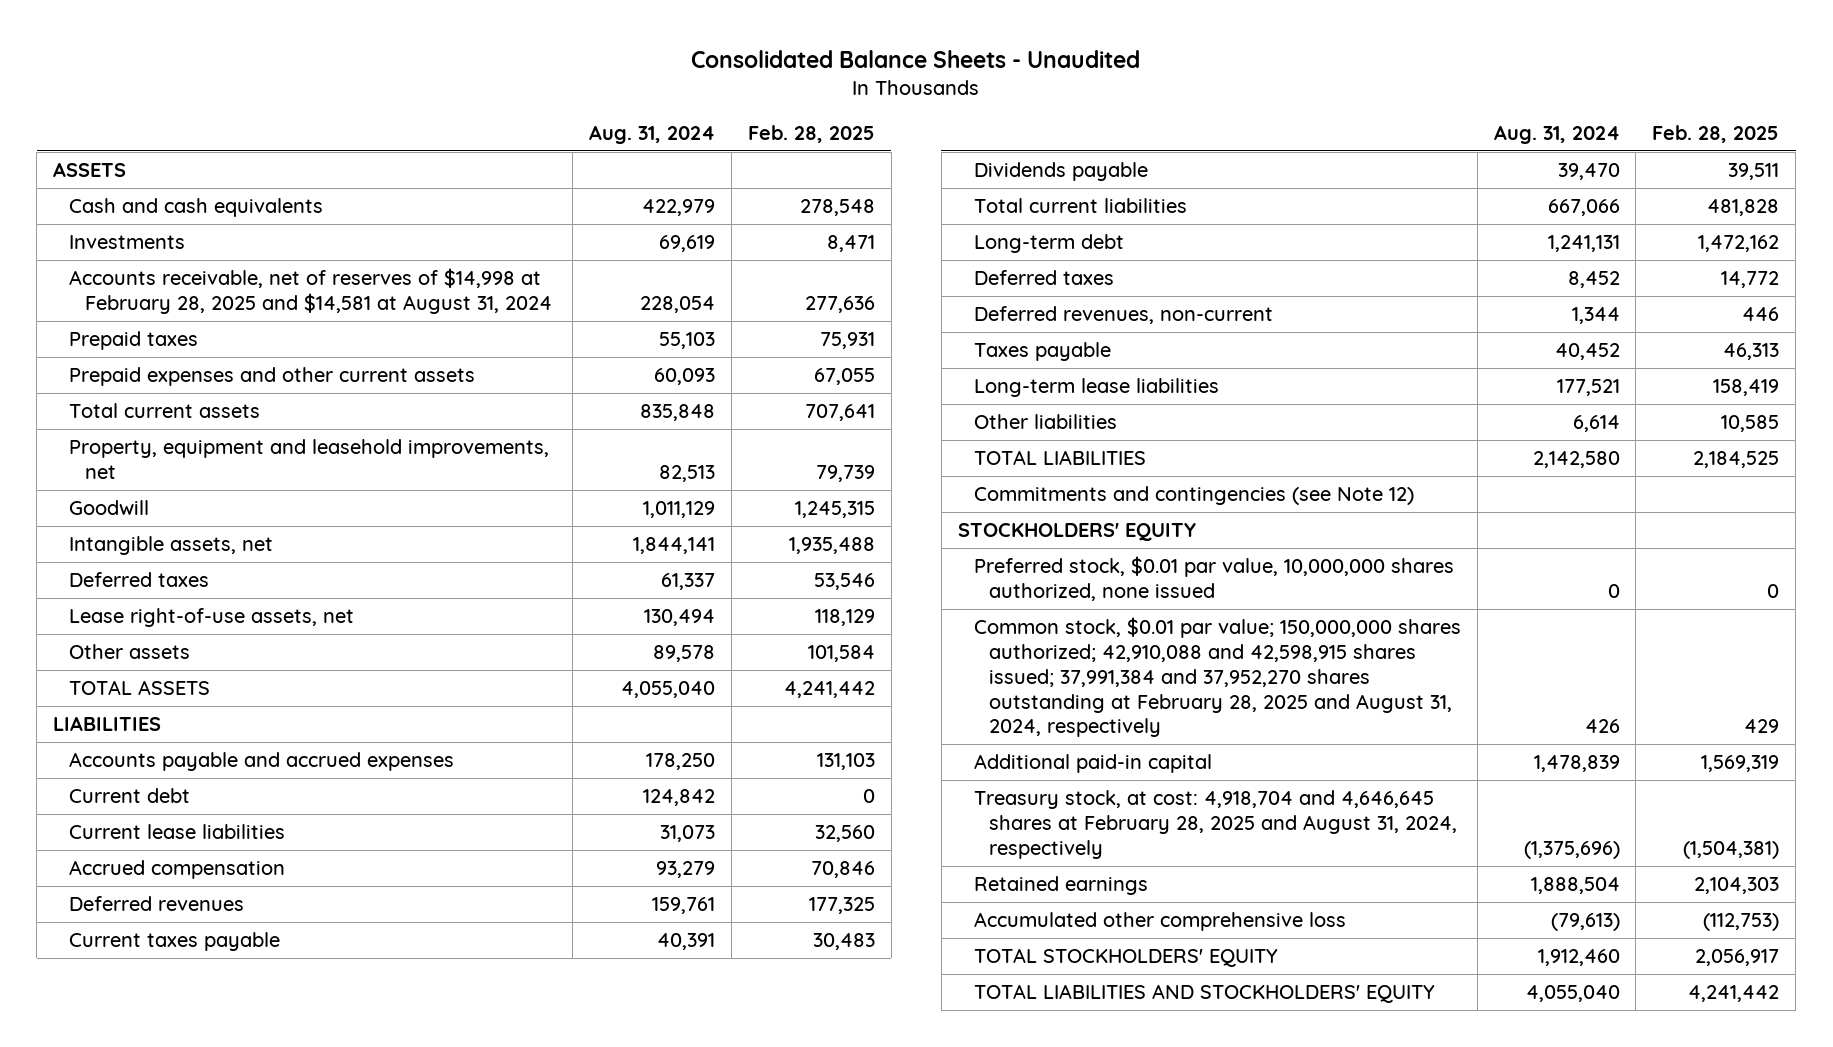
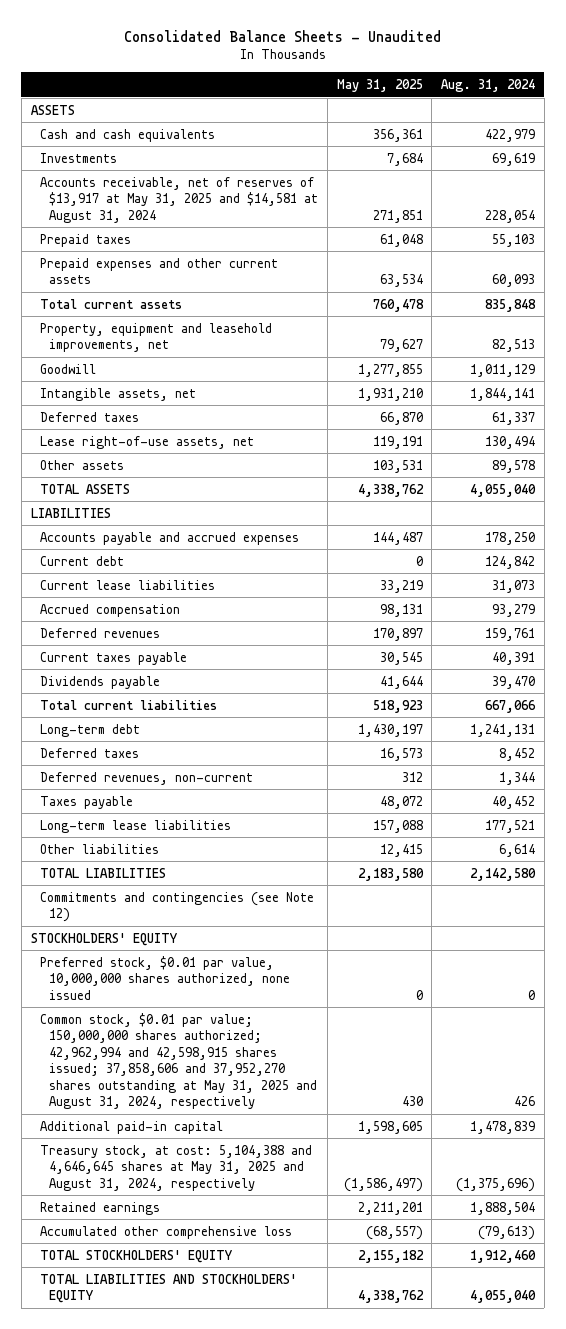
- | Aug. 31, 2024 | Feb. 28, 2025
+ | May 31, 2025 | Aug. 31, 2024
- Accounts receivable, net of reserves of $14,998 at February 28, 2025 and $14,581 at August 31, 2024 | 228,054 | 277,636
+ Accounts receivable, net of reserves of $13,917 at May 31, 2025 and $14,581 at August 31, 2024 | 271,851 | 228,054
- Common stock, $0.01 par value; 150,000,000 shares authorized; 42,910,088 and 42,598,915 shares issued; 37,991,384 and 37,952,270 shares outstanding at February 28, 2025 and August 31, 2024, respectively | 426 | 429
+ Common stock, $0.01 par value; 150,000,000 shares authorized; 42,962,994 and 42,598,915 shares issued; 37,858,606 and 37,952,270 shares outstanding at May 31, 2025 and August 31, 2024, respectively | 430 | 426
- Treasury stock, at cost: 4,918,704 and 4,646,645 shares at February 28, 2025 and August 31, 2024, respectively | (1,375,696) | (1,504,381)
+ Treasury stock, at cost: 5,104,388 and 4,646,645 shares at May 31, 2025 and August 31, 2024, respectively | (1,586,497) | (1,375,696)

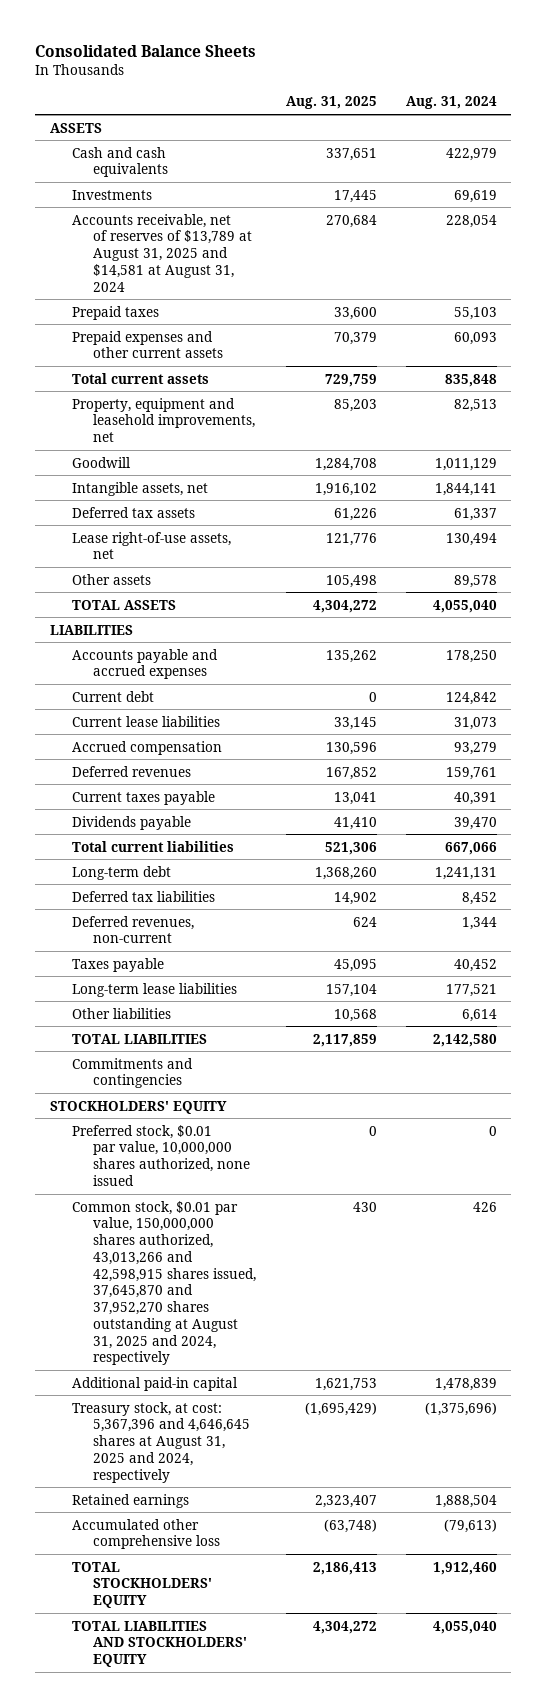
- Consolidated Balance Sheets - Unaudited
+ Consolidated Balance Sheets
- | May 31, 2025 | Aug. 31, 2024
+ | Aug. 31, 2025 | Aug. 31, 2024
- Accounts receivable, net of reserves of $13,917 at May 31, 2025 and $14,581 at August 31, 2024 | 271,851 | 228,054
+ Accounts receivable, net of reserves of $13,789 at August 31, 2025 and $14,581 at August 31, 2024 | 270,684 | 228,054
- Deferred taxes | 66,870 | 61,337
+ Deferred tax assets | 61,226 | 61,337
- Deferred taxes | 16,573 | 8,452
+ Deferred tax liabilities | 14,902 | 8,452
- Commitments and contingencies (see Note 12)
+ Commitments and contingencies
- Common stock, $0.01 par value; 150,000,000 shares authorized; 42,962,994 and 42,598,915 shares issued; 37,858,606 and 37,952,270 shares outstanding at May 31, 2025 and August 31, 2024, respectively | 430 | 426
+ Common stock, $0.01 par value, 150,000,000 shares authorized, 43,013,266 and 42,598,915 shares issued, 37,645,870 and 37,952,270 shares outstanding at August 31, 2025 and 2024, respectively | 430 | 426
- Treasury stock, at cost: 5,104,388 and 4,646,645 shares at May 31, 2025 and August 31, 2024, respectively | (1,586,497) | (1,375,696)
+ Treasury stock, at cost: 5,367,396 and 4,646,645 shares at August 31, 2025 and 2024, respectively | (1,695,429) | (1,375,696)

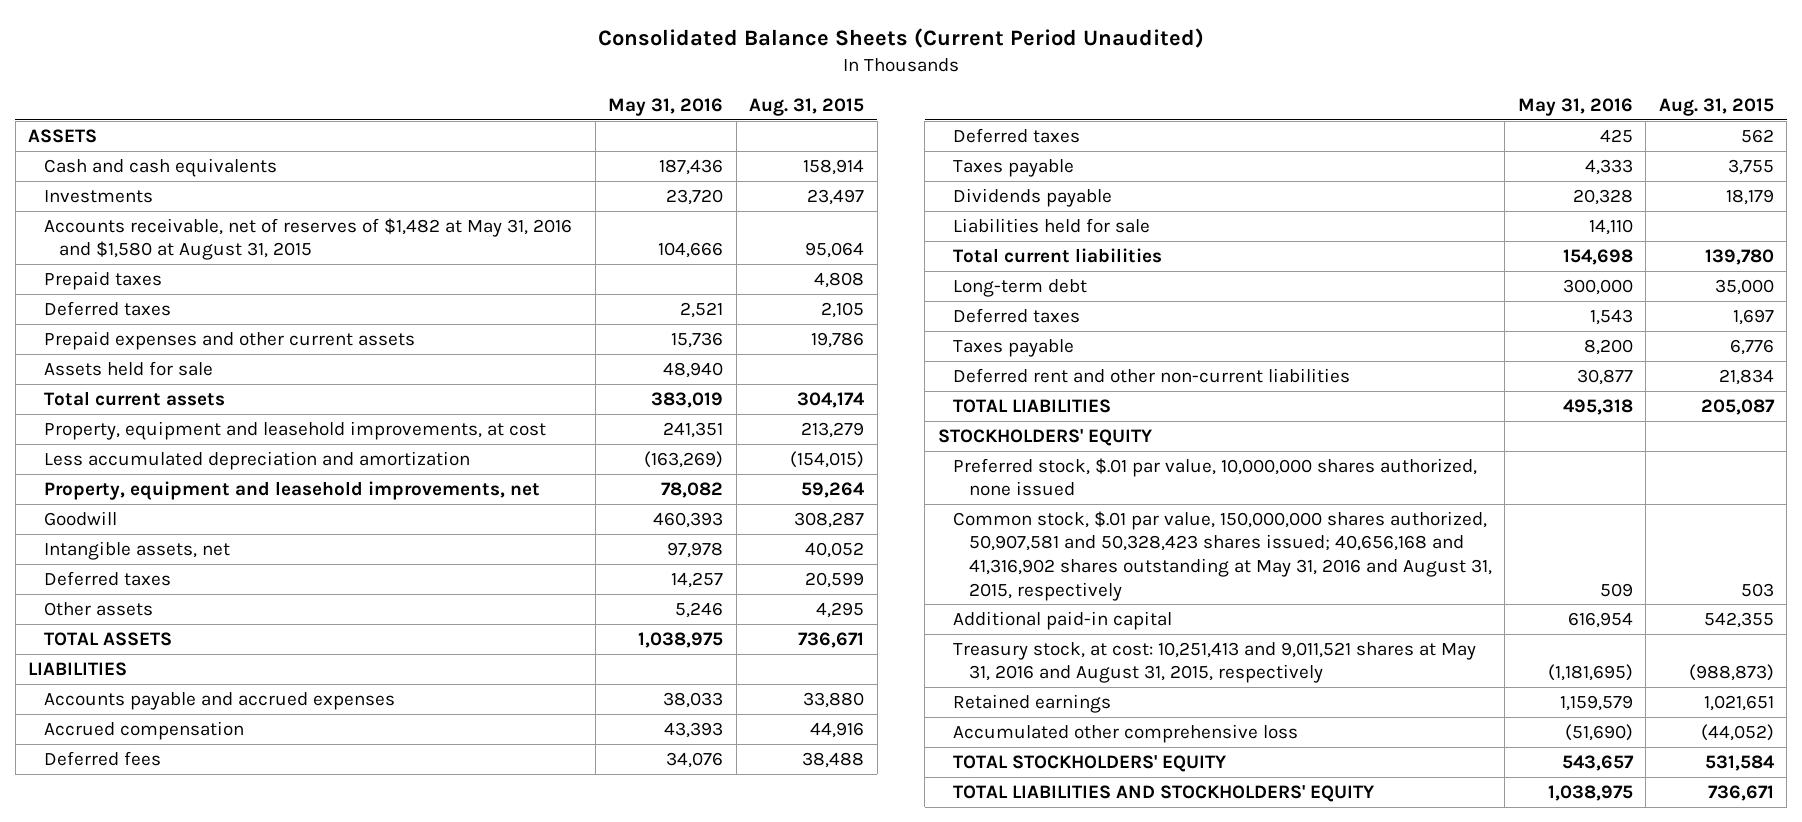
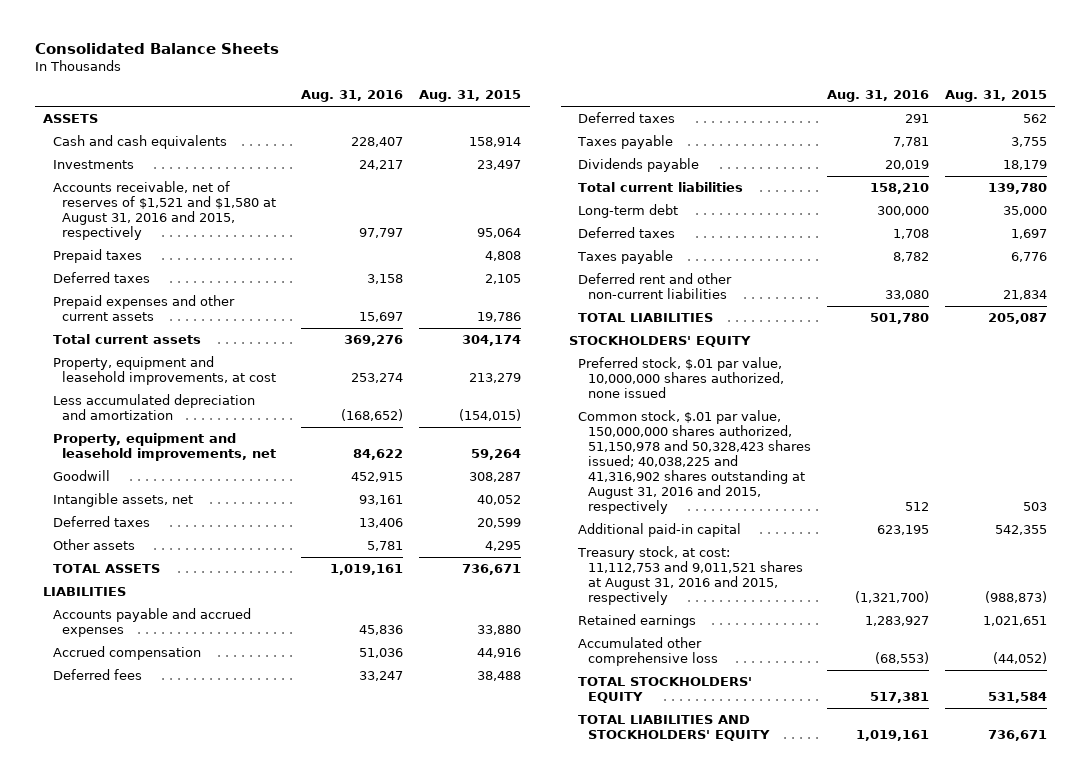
- Consolidated Balance Sheets (Current Period Unaudited)
+ Consolidated Balance Sheets
- | May 31, 2016 | Aug. 31, 2015
+ | Aug. 31, 2016 | Aug. 31, 2015
- Accounts receivable, net of reserves of $1,482 at May 31, 2016 and $1,580 at August 31, 2015 | 104,666 | 95,064
+ Accounts receivable, net of reserves of $1,521 and $1,580 at August 31, 2016 and 2015, respectively | 97,797 | 95,064
- Assets held for sale | 48,940 |
- Liabilities held for sale | 14,110 |
- Common stock, $.01 par value, 150,000,000 shares authorized, 50,907,581 and 50,328,423 shares issued; 40,656,168 and 41,316,902 shares outstanding at May 31, 2016 and August 31, 2015, respectively | 509 | 503
+ Common stock, $.01 par value, 150,000,000 shares authorized, 51,150,978 and 50,328,423 shares issued; 40,038,225 and 41,316,902 shares outstanding at August 31, 2016 and 2015, respectively | 512 | 503
- Treasury stock, at cost: 10,251,413 and 9,011,521 shares at May 31, 2016 and August 31, 2015, respectively | (1,181,695) | (988,873)
+ Treasury stock, at cost: 11,112,753 and 9,011,521 shares at August 31, 2016 and 2015, respectively | (1,321,700) | (988,873)

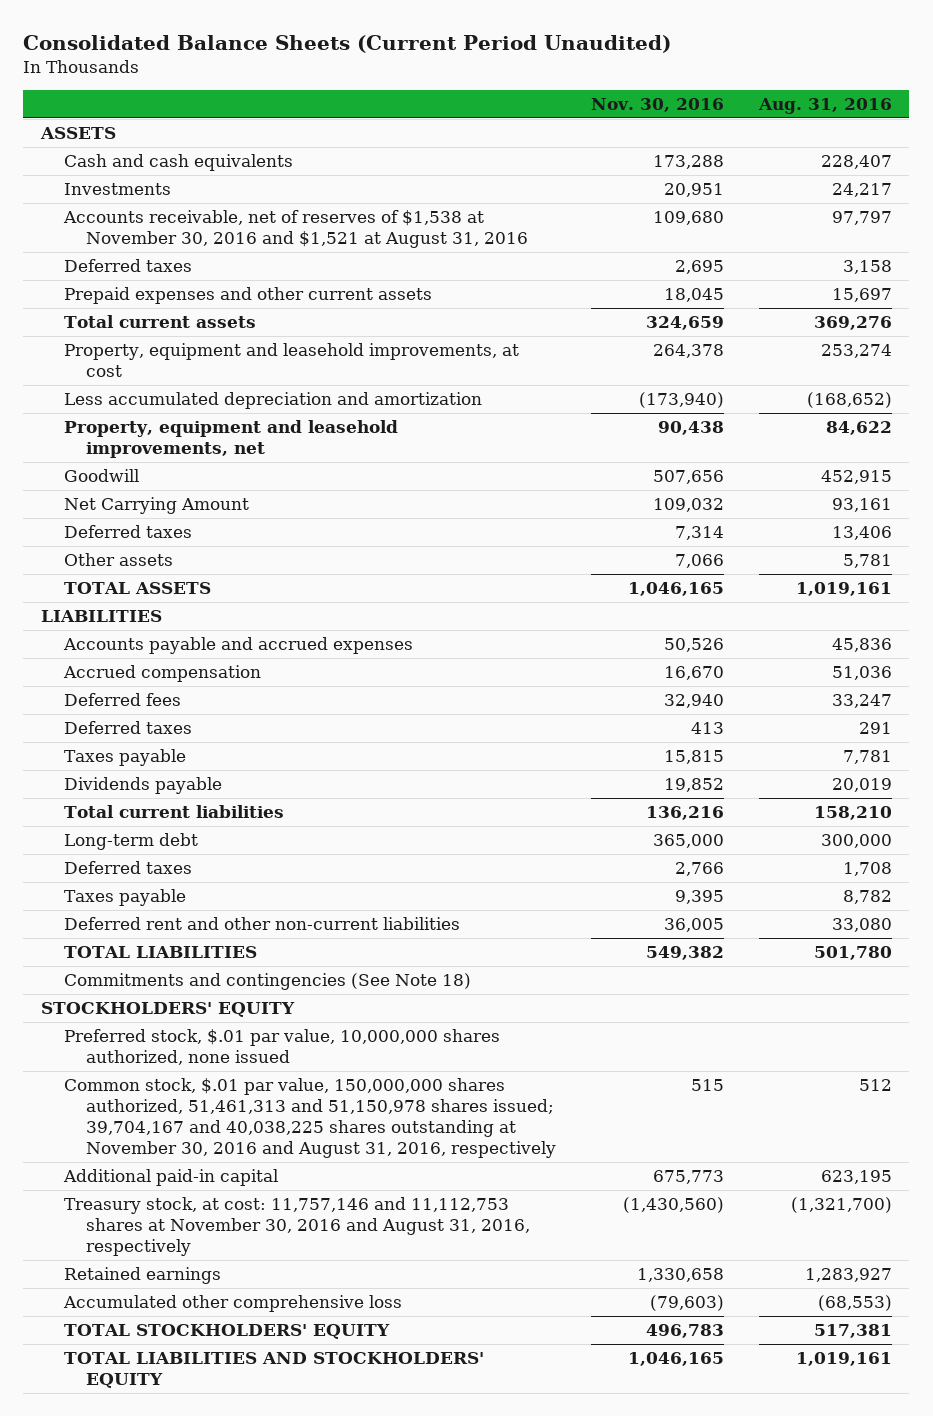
- Consolidated Balance Sheets
+ Consolidated Balance Sheets (Current Period Unaudited)
- | Aug. 31, 2016 | Aug. 31, 2015
+ | Nov. 30, 2016 | Aug. 31, 2016
- Accounts receivable, net of reserves of $1,521 and $1,580 at August 31, 2016 and 2015, respectively | 97,797 | 95,064
- Prepaid taxes | | 4,808
+ Accounts receivable, net of reserves of $1,538 at November 30, 2016 and $1,521 at August 31, 2016 | 109,680 | 97,797
- Intangible assets, net | 93,161 | 40,052
+ Net Carrying Amount | 109,032 | 93,161
+ Commitments and contingencies (See Note 18)
- Common stock, $.01 par value, 150,000,000 shares authorized, 51,150,978 and 50,328,423 shares issued; 40,038,225 and 41,316,902 shares outstanding at August 31, 2016 and 2015, respectively | 512 | 503
+ Common stock, $.01 par value, 150,000,000 shares authorized, 51,461,313 and 51,150,978 shares issued; 39,704,167 and 40,038,225 shares outstanding at November 30, 2016 and August 31, 2016, respectively | 515 | 512
- Treasury stock, at cost: 11,112,753 and 9,011,521 shares at August 31, 2016 and 2015, respectively | (1,321,700) | (988,873)
+ Treasury stock, at cost: 11,757,146 and 11,112,753 shares at November 30, 2016 and August 31, 2016, respectively | (1,430,560) | (1,321,700)

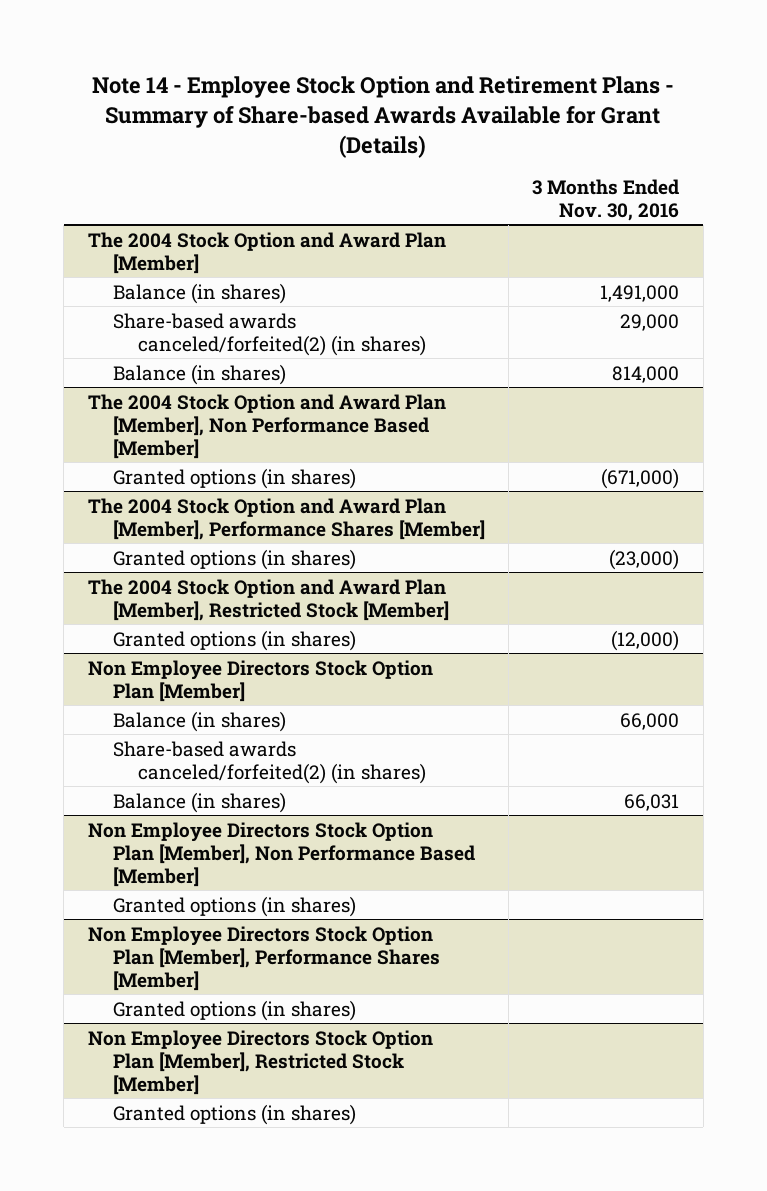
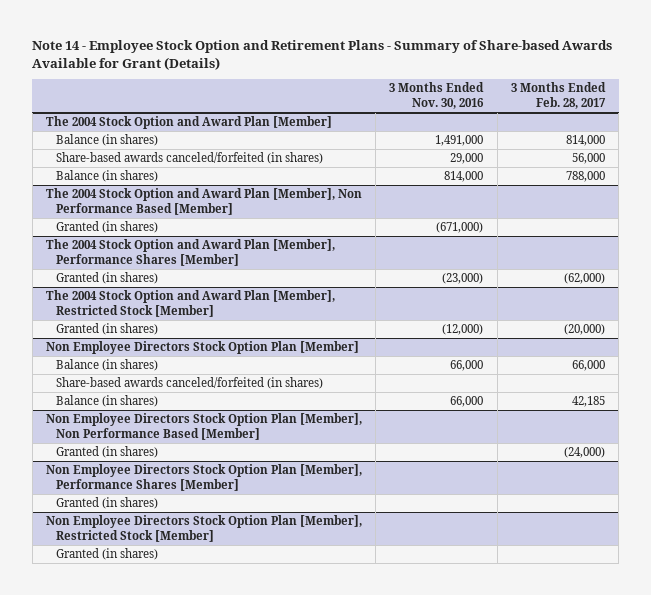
- | 3 Months Ended Nov. 30, 2016
+ | 3 Months Ended Nov. 30, 2016 | 3 Months Ended Feb. 28, 2017
@ The 2004 Stock Option and Award Plan [Member]
- Share-based awards canceled/forfeited(2) (in shares) | 29,000
+ Share-based awards canceled/forfeited (in shares) | 29,000 | 56,000
@ The 2004 Stock Option and Award Plan [Member], Non Performance Based [Member]
- Granted options (in shares) | (671,000)
+ Granted (in shares) | (671,000) |
@ The 2004 Stock Option and Award Plan [Member], Performance Shares [Member]
- Granted options (in shares) | (23,000)
+ Granted (in shares) | (23,000) | (62,000)
@ The 2004 Stock Option and Award Plan [Member], Restricted Stock [Member]
- Granted options (in shares) | (12,000)
+ Granted (in shares) | (12,000) | (20,000)
@ Non Employee Directors Stock Option Plan [Member]
- Share-based awards canceled/forfeited(2) (in shares)
- Balance (in shares) | 66,031
+ Share-based awards canceled/forfeited (in shares)
+ Balance (in shares) | 66,000 | 42,185
@ Non Employee Directors Stock Option Plan [Member], Non Performance Based [Member]
- Granted options (in shares)
+ Granted (in shares) | | (24,000)
@ Non Employee Directors Stock Option Plan [Member], Performance Shares [Member]
- Granted options (in shares)
+ Granted (in shares)
@ Non Employee Directors Stock Option Plan [Member], Restricted Stock [Member]
- Granted options (in shares)
+ Granted (in shares)

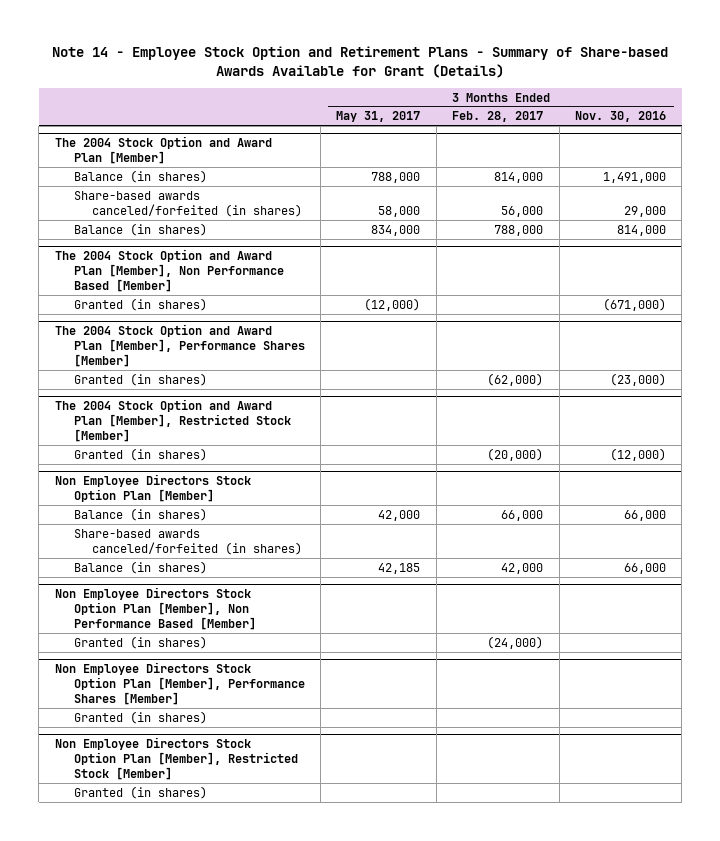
- | 3 Months Ended Nov. 30, 2016 | 3 Months Ended Feb. 28, 2017
+ | 3 Months Ended May 31, 2017 | 3 Months Ended Feb. 28, 2017 | 3 Months Ended Nov. 30, 2016
@ Non Employee Directors Stock Option Plan [Member]
- Balance (in shares) | 66,000 | 42,185
+ Balance (in shares) | 42,185 | 42,000 | 66,000

